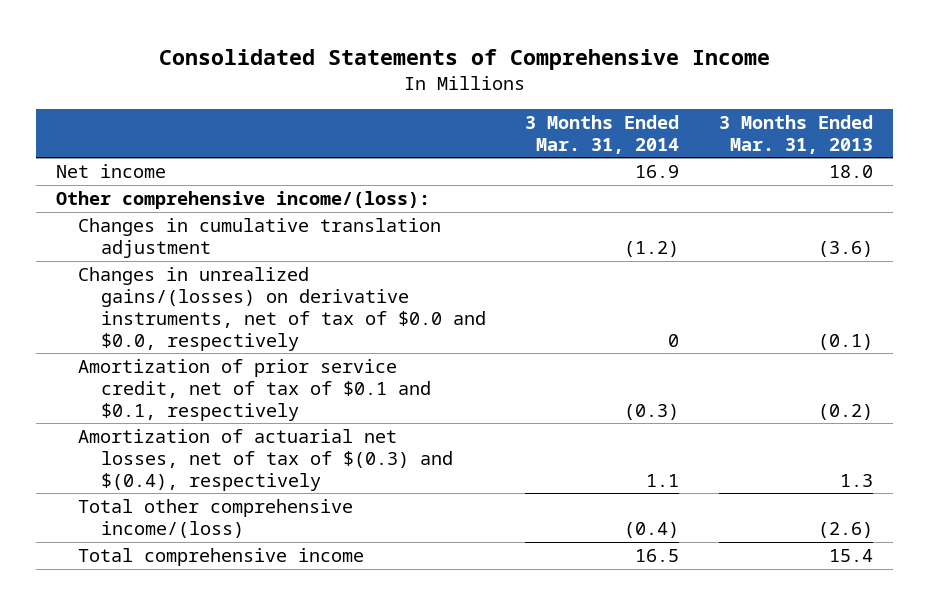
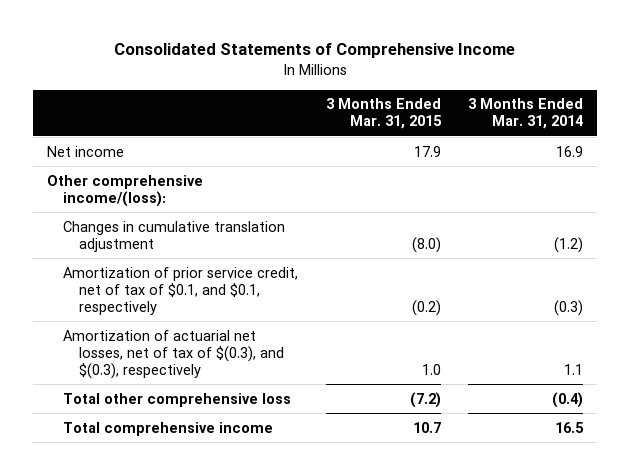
- | 3 Months Ended Mar. 31, 2014 | 3 Months Ended Mar. 31, 2013
+ | 3 Months Ended Mar. 31, 2015 | 3 Months Ended Mar. 31, 2014
- Changes in unrealized gains/(losses) on derivative instruments, net of tax of $0.0 and $0.0, respectively | 0 | (0.1)
- Amortization of prior service credit, net of tax of $0.1 and $0.1, respectively | (0.3) | (0.2)
- Amortization of actuarial net losses, net of tax of $(0.3) and $(0.4), respectively | 1.1 | 1.3
- Total other comprehensive income/(loss) | (0.4) | (2.6)
+ Amortization of prior service credit, net of tax of $0.1, and $0.1, respectively | (0.2) | (0.3)
+ Amortization of actuarial net losses, net of tax of $(0.3), and $(0.3), respectively | 1.0 | 1.1
+ Total other comprehensive loss | (7.2) | (0.4)

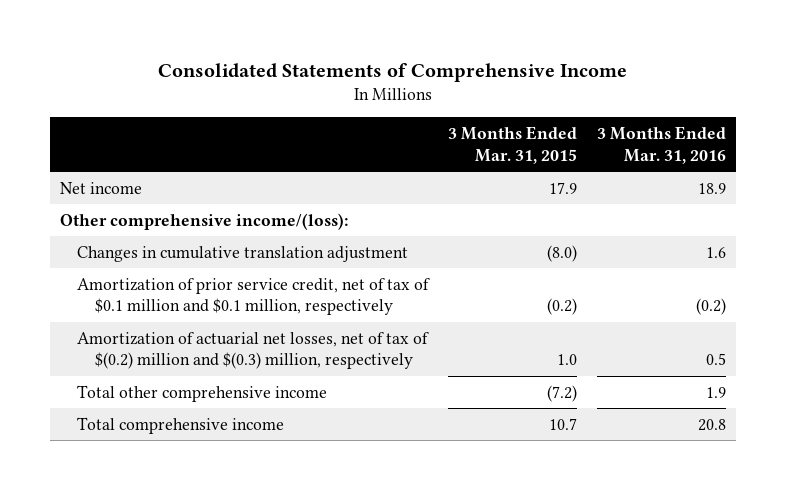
- | 3 Months Ended Mar. 31, 2015 | 3 Months Ended Mar. 31, 2014
+ | 3 Months Ended Mar. 31, 2015 | 3 Months Ended Mar. 31, 2016
- Amortization of prior service credit, net of tax of $0.1, and $0.1, respectively | (0.2) | (0.3)
- Amortization of actuarial net losses, net of tax of $(0.3), and $(0.3), respectively | 1.0 | 1.1
- Total other comprehensive loss | (7.2) | (0.4)
+ Amortization of prior service credit, net of tax of $0.1 million and $0.1 million, respectively | (0.2) | (0.2)
+ Amortization of actuarial net losses, net of tax of $(0.2) million and $(0.3) million, respectively | 1.0 | 0.5
+ Total other comprehensive income | (7.2) | 1.9

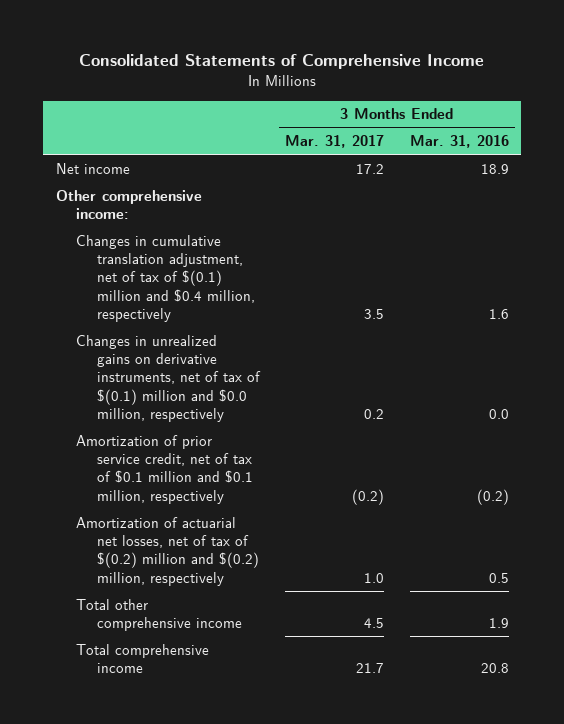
- | 3 Months Ended Mar. 31, 2015 | 3 Months Ended Mar. 31, 2016
+ | 3 Months Ended Mar. 31, 2017 | 3 Months Ended Mar. 31, 2016
- Other comprehensive income/(loss):
- Changes in cumulative translation adjustment | (8.0) | 1.6
+ Other comprehensive income:
+ Changes in cumulative translation adjustment, net of tax of $(0.1) million and $0.4 million, respectively | 3.5 | 1.6
+ Changes in unrealized gains on derivative instruments, net of tax of $(0.1) million and $0.0 million, respectively | 0.2 | 0.0
- Amortization of actuarial net losses, net of tax of $(0.2) million and $(0.3) million, respectively | 1.0 | 0.5
+ Amortization of actuarial net losses, net of tax of $(0.2) million and $(0.2) million, respectively | 1.0 | 0.5

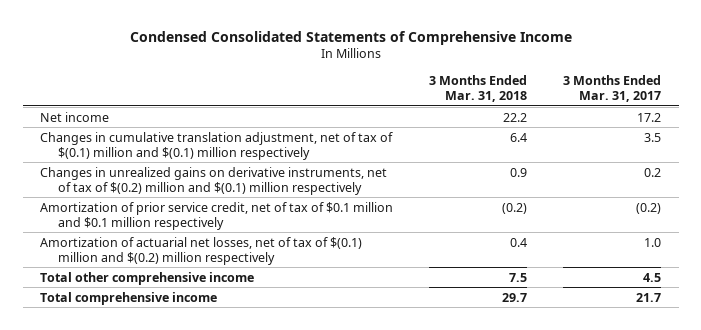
- Consolidated Statements of Comprehensive Income
+ Condensed Consolidated Statements of Comprehensive Income
- | 3 Months Ended Mar. 31, 2017 | 3 Months Ended Mar. 31, 2016
+ | 3 Months Ended Mar. 31, 2018 | 3 Months Ended Mar. 31, 2017
- Other comprehensive income:
- Changes in cumulative translation adjustment, net of tax of $(0.1) million and $0.4 million, respectively | 3.5 | 1.6
- Changes in unrealized gains on derivative instruments, net of tax of $(0.1) million and $0.0 million, respectively | 0.2 | 0.0
- Amortization of prior service credit, net of tax of $0.1 million and $0.1 million, respectively | (0.2) | (0.2)
- Amortization of actuarial net losses, net of tax of $(0.2) million and $(0.2) million, respectively | 1.0 | 0.5
+ Changes in cumulative translation adjustment, net of tax of $(0.1) million and $(0.1) million respectively | 6.4 | 3.5
+ Changes in unrealized gains on derivative instruments, net of tax of $(0.2) million and $(0.1) million respectively | 0.9 | 0.2
+ Amortization of prior service credit, net of tax of $0.1 million and $0.1 million respectively | (0.2) | (0.2)
+ Amortization of actuarial net losses, net of tax of $(0.1) million and $(0.2) million respectively | 0.4 | 1.0

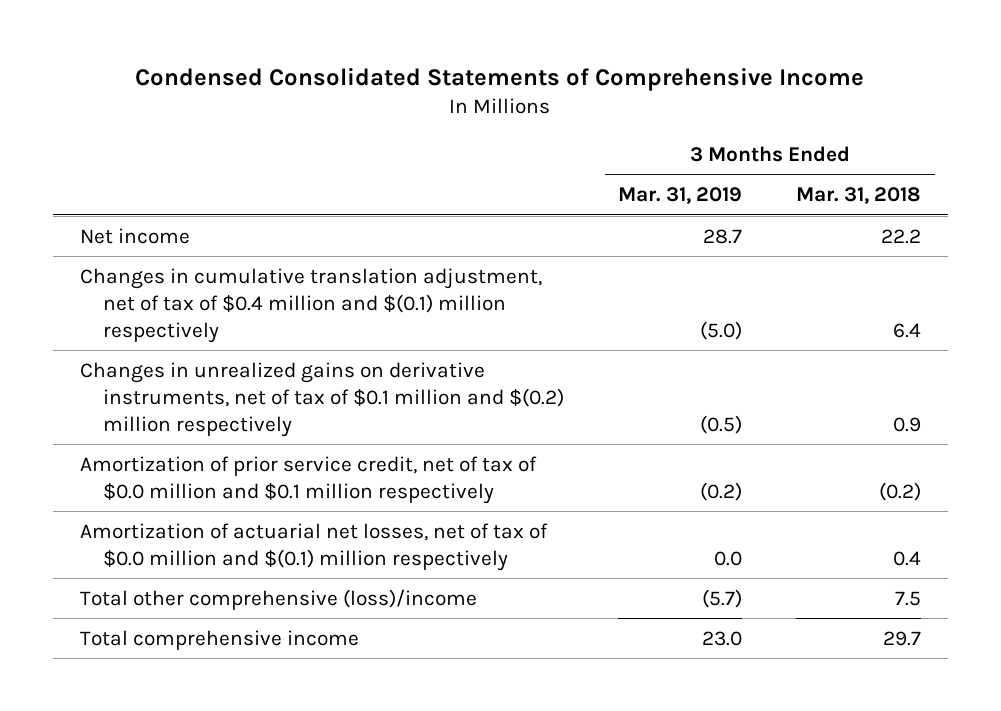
- | 3 Months Ended Mar. 31, 2018 | 3 Months Ended Mar. 31, 2017
+ | 3 Months Ended Mar. 31, 2019 | 3 Months Ended Mar. 31, 2018
- Changes in cumulative translation adjustment, net of tax of $(0.1) million and $(0.1) million respectively | 6.4 | 3.5
- Changes in unrealized gains on derivative instruments, net of tax of $(0.2) million and $(0.1) million respectively | 0.9 | 0.2
- Amortization of prior service credit, net of tax of $0.1 million and $0.1 million respectively | (0.2) | (0.2)
- Amortization of actuarial net losses, net of tax of $(0.1) million and $(0.2) million respectively | 0.4 | 1.0
- Total other comprehensive income | 7.5 | 4.5
+ Changes in cumulative translation adjustment, net of tax of $0.4 million and $(0.1) million respectively | (5.0) | 6.4
+ Changes in unrealized gains on derivative instruments, net of tax of $0.1 million and $(0.2) million respectively | (0.5) | 0.9
+ Amortization of prior service credit, net of tax of $0.0 million and $0.1 million respectively | (0.2) | (0.2)
+ Amortization of actuarial net losses, net of tax of $0.0 million and $(0.1) million respectively | 0.0 | 0.4
+ Total other comprehensive (loss)/income | (5.7) | 7.5

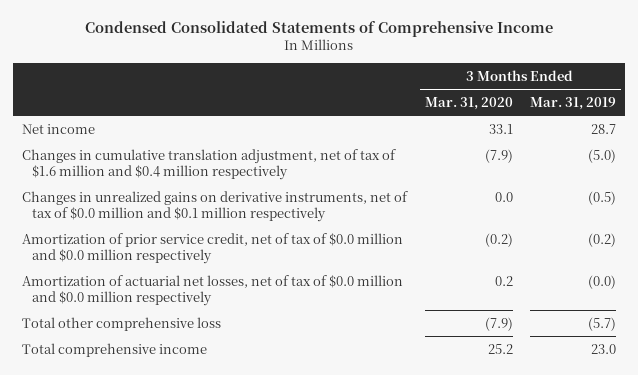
- | 3 Months Ended Mar. 31, 2019 | 3 Months Ended Mar. 31, 2018
+ | 3 Months Ended Mar. 31, 2020 | 3 Months Ended Mar. 31, 2019
- Changes in cumulative translation adjustment, net of tax of $0.4 million and $(0.1) million respectively | (5.0) | 6.4
- Changes in unrealized gains on derivative instruments, net of tax of $0.1 million and $(0.2) million respectively | (0.5) | 0.9
- Amortization of prior service credit, net of tax of $0.0 million and $0.1 million respectively | (0.2) | (0.2)
- Amortization of actuarial net losses, net of tax of $0.0 million and $(0.1) million respectively | 0.0 | 0.4
- Total other comprehensive (loss)/income | (5.7) | 7.5
+ Changes in cumulative translation adjustment, net of tax of $1.6 million and $0.4 million respectively | (7.9) | (5.0)
+ Changes in unrealized gains on derivative instruments, net of tax of $0.0 million and $0.1 million respectively | 0.0 | (0.5)
+ Amortization of prior service credit, net of tax of $0.0 million and $0.0 million respectively | (0.2) | (0.2)
+ Amortization of actuarial net losses, net of tax of $0.0 million and $0.0 million respectively | 0.2 | (0.0)
+ Total other comprehensive loss | (7.9) | (5.7)

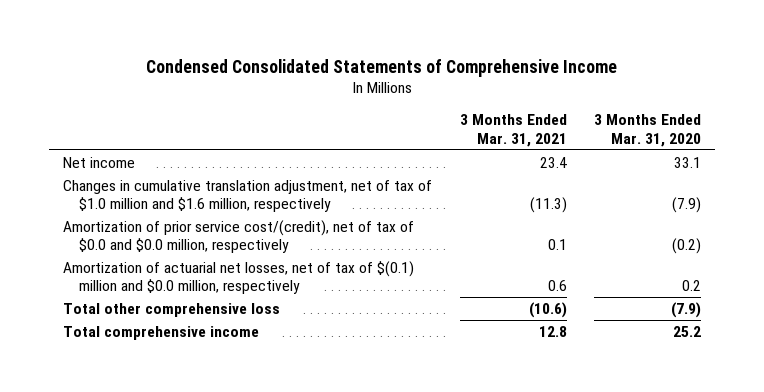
- | 3 Months Ended Mar. 31, 2020 | 3 Months Ended Mar. 31, 2019
+ | 3 Months Ended Mar. 31, 2021 | 3 Months Ended Mar. 31, 2020
- Changes in cumulative translation adjustment, net of tax of $1.6 million and $0.4 million respectively | (7.9) | (5.0)
- Changes in unrealized gains on derivative instruments, net of tax of $0.0 million and $0.1 million respectively | 0.0 | (0.5)
- Amortization of prior service credit, net of tax of $0.0 million and $0.0 million respectively | (0.2) | (0.2)
- Amortization of actuarial net losses, net of tax of $0.0 million and $0.0 million respectively | 0.2 | (0.0)
+ Changes in cumulative translation adjustment, net of tax of $1.0 million and $1.6 million, respectively | (11.3) | (7.9)
+ Amortization of prior service cost/(credit), net of tax of $0.0 and $0.0 million, respectively | 0.1 | (0.2)
+ Amortization of actuarial net losses, net of tax of $(0.1) million and $0.0 million, respectively | 0.6 | 0.2

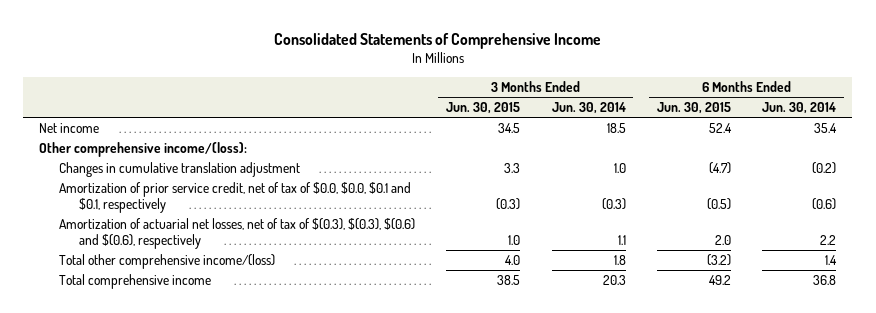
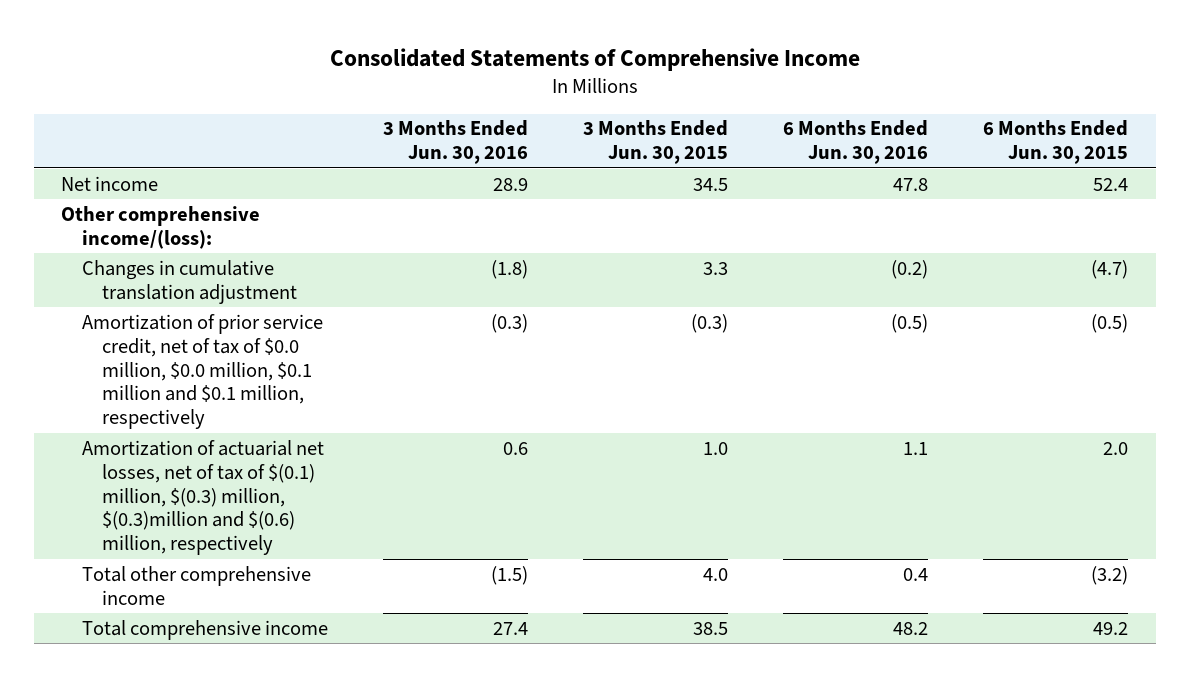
- | 3 Months Ended Jun. 30, 2015 | 3 Months Ended Jun. 30, 2014 | 6 Months Ended Jun. 30, 2015 | 6 Months Ended Jun. 30, 2014
+ | 3 Months Ended Jun. 30, 2016 | 3 Months Ended Jun. 30, 2015 | 6 Months Ended Jun. 30, 2016 | 6 Months Ended Jun. 30, 2015
- Amortization of prior service credit, net of tax of $0.0, $0.0, $0.1 and $0.1, respectively | (0.3) | (0.3) | (0.5) | (0.6)
- Amortization of actuarial net losses, net of tax of $(0.3), $(0.3), $(0.6) and $(0.6), respectively | 1.0 | 1.1 | 2.0 | 2.2
- Total other comprehensive income/(loss) | 4.0 | 1.8 | (3.2) | 1.4
+ Amortization of prior service credit, net of tax of $0.0 million, $0.0 million, $0.1 million and $0.1 million, respectively | (0.3) | (0.3) | (0.5) | (0.5)
+ Amortization of actuarial net losses, net of tax of $(0.1) million, $(0.3) million, $(0.3)million and $(0.6) million, respectively | 0.6 | 1.0 | 1.1 | 2.0
+ Total other comprehensive income | (1.5) | 4.0 | 0.4 | (3.2)

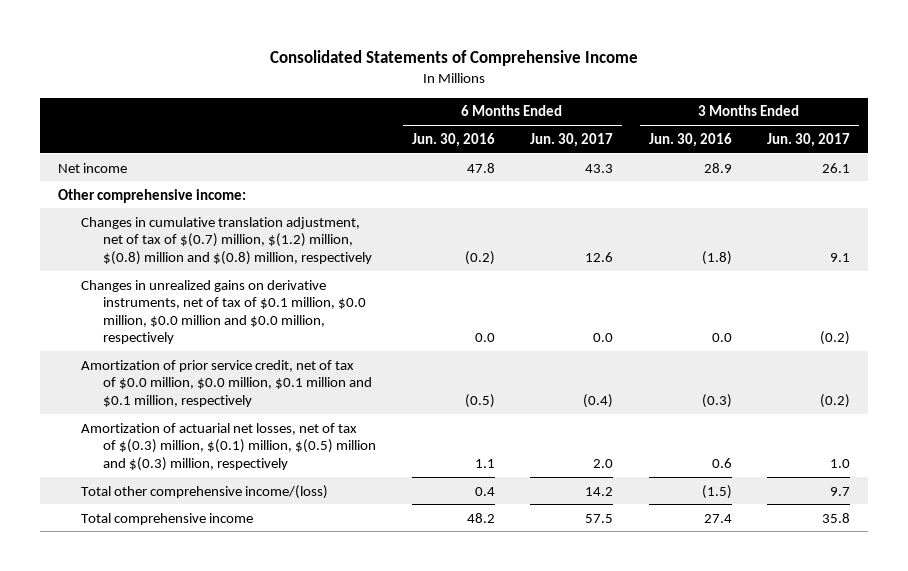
- | 3 Months Ended Jun. 30, 2016 | 3 Months Ended Jun. 30, 2015 | 6 Months Ended Jun. 30, 2016 | 6 Months Ended Jun. 30, 2015
+ | 6 Months Ended Jun. 30, 2016 | 6 Months Ended Jun. 30, 2017 | 3 Months Ended Jun. 30, 2016 | 3 Months Ended Jun. 30, 2017
- Other comprehensive income/(loss):
- Changes in cumulative translation adjustment | (1.8) | 3.3 | (0.2) | (4.7)
+ Other comprehensive income:
+ Changes in cumulative translation adjustment, net of tax of $(0.7) million, $(1.2) million, $(0.8) million and $(0.8) million, respectively | (0.2) | 12.6 | (1.8) | 9.1
+ Changes in unrealized gains on derivative instruments, net of tax of $0.1 million, $0.0 million, $0.0 million and $0.0 million, respectively | 0.0 | 0.0 | 0.0 | (0.2)
- Amortization of actuarial net losses, net of tax of $(0.1) million, $(0.3) million, $(0.3)million and $(0.6) million, respectively | 0.6 | 1.0 | 1.1 | 2.0
- Total other comprehensive income | (1.5) | 4.0 | 0.4 | (3.2)
+ Amortization of actuarial net losses, net of tax of $(0.3) million, $(0.1) million, $(0.5) million and $(0.3) million, respectively | 1.1 | 2.0 | 0.6 | 1.0
+ Total other comprehensive income/(loss) | 0.4 | 14.2 | (1.5) | 9.7

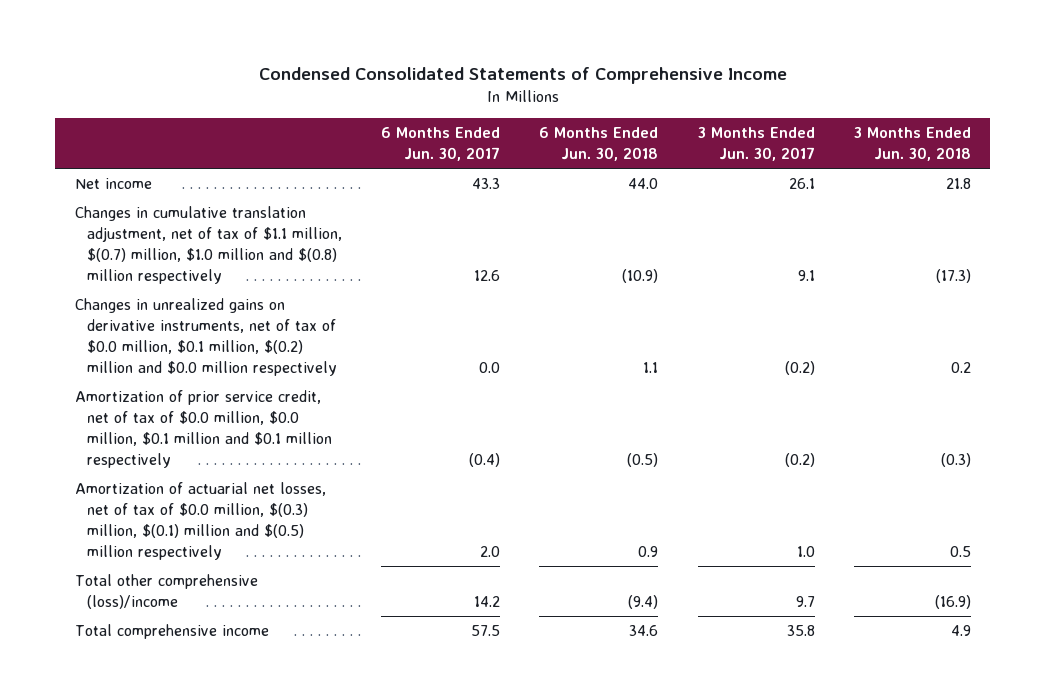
- Consolidated Statements of Comprehensive Income
+ Condensed Consolidated Statements of Comprehensive Income
- | 6 Months Ended Jun. 30, 2016 | 6 Months Ended Jun. 30, 2017 | 3 Months Ended Jun. 30, 2016 | 3 Months Ended Jun. 30, 2017
+ | 6 Months Ended Jun. 30, 2017 | 6 Months Ended Jun. 30, 2018 | 3 Months Ended Jun. 30, 2017 | 3 Months Ended Jun. 30, 2018
- Other comprehensive income:
- Changes in cumulative translation adjustment, net of tax of $(0.7) million, $(1.2) million, $(0.8) million and $(0.8) million, respectively | (0.2) | 12.6 | (1.8) | 9.1
- Changes in unrealized gains on derivative instruments, net of tax of $0.1 million, $0.0 million, $0.0 million and $0.0 million, respectively | 0.0 | 0.0 | 0.0 | (0.2)
- Amortization of prior service credit, net of tax of $0.0 million, $0.0 million, $0.1 million and $0.1 million, respectively | (0.5) | (0.4) | (0.3) | (0.2)
- Amortization of actuarial net losses, net of tax of $(0.3) million, $(0.1) million, $(0.5) million and $(0.3) million, respectively | 1.1 | 2.0 | 0.6 | 1.0
- Total other comprehensive income/(loss) | 0.4 | 14.2 | (1.5) | 9.7
+ Changes in cumulative translation adjustment, net of tax of $1.1 million, $(0.7) million, $1.0 million and $(0.8) million respectively | 12.6 | (10.9) | 9.1 | (17.3)
+ Changes in unrealized gains on derivative instruments, net of tax of $0.0 million, $0.1 million, $(0.2) million and $0.0 million respectively | 0.0 | 1.1 | (0.2) | 0.2
+ Amortization of prior service credit, net of tax of $0.0 million, $0.0 million, $0.1 million and $0.1 million respectively | (0.4) | (0.5) | (0.2) | (0.3)
+ Amortization of actuarial net losses, net of tax of $0.0 million, $(0.3) million, $(0.1) million and $(0.5) million respectively | 2.0 | 0.9 | 1.0 | 0.5
+ Total other comprehensive (loss)/income | 14.2 | (9.4) | 9.7 | (16.9)

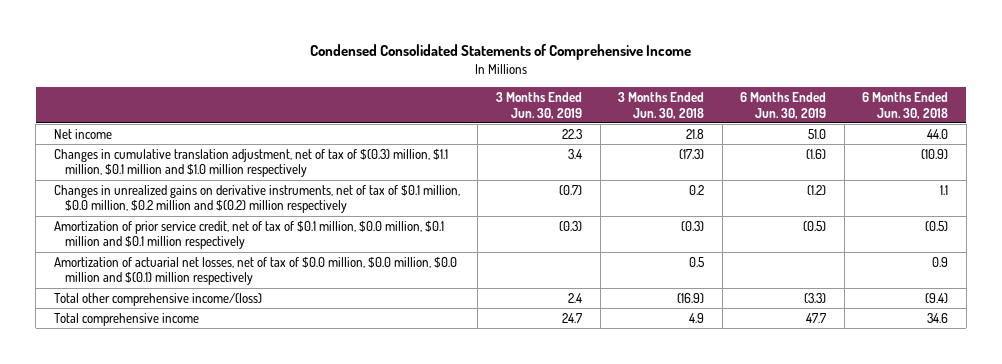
- | 6 Months Ended Jun. 30, 2017 | 6 Months Ended Jun. 30, 2018 | 3 Months Ended Jun. 30, 2017 | 3 Months Ended Jun. 30, 2018
+ | 3 Months Ended Jun. 30, 2019 | 3 Months Ended Jun. 30, 2018 | 6 Months Ended Jun. 30, 2019 | 6 Months Ended Jun. 30, 2018
- Changes in cumulative translation adjustment, net of tax of $1.1 million, $(0.7) million, $1.0 million and $(0.8) million respectively | 12.6 | (10.9) | 9.1 | (17.3)
- Changes in unrealized gains on derivative instruments, net of tax of $0.0 million, $0.1 million, $(0.2) million and $0.0 million respectively | 0.0 | 1.1 | (0.2) | 0.2
- Amortization of prior service credit, net of tax of $0.0 million, $0.0 million, $0.1 million and $0.1 million respectively | (0.4) | (0.5) | (0.2) | (0.3)
- Amortization of actuarial net losses, net of tax of $0.0 million, $(0.3) million, $(0.1) million and $(0.5) million respectively | 2.0 | 0.9 | 1.0 | 0.5
- Total other comprehensive (loss)/income | 14.2 | (9.4) | 9.7 | (16.9)
+ Changes in cumulative translation adjustment, net of tax of $(0.3) million, $1.1 million, $0.1 million and $1.0 million respectively | 3.4 | (17.3) | (1.6) | (10.9)
+ Changes in unrealized gains on derivative instruments, net of tax of $0.1 million, $0.0 million, $0.2 million and $(0.2) million respectively | (0.7) | 0.2 | (1.2) | 1.1
+ Amortization of prior service credit, net of tax of $0.1 million, $0.0 million, $0.1 million and $0.1 million respectively | (0.3) | (0.3) | (0.5) | (0.5)
+ Amortization of actuarial net losses, net of tax of $0.0 million, $0.0 million, $0.0 million and $(0.1) million respectively | | 0.5 | | 0.9
+ Total other comprehensive income/(loss) | 2.4 | (16.9) | (3.3) | (9.4)

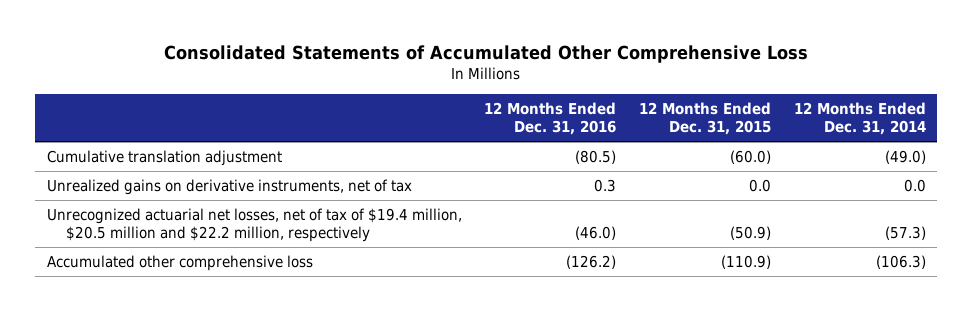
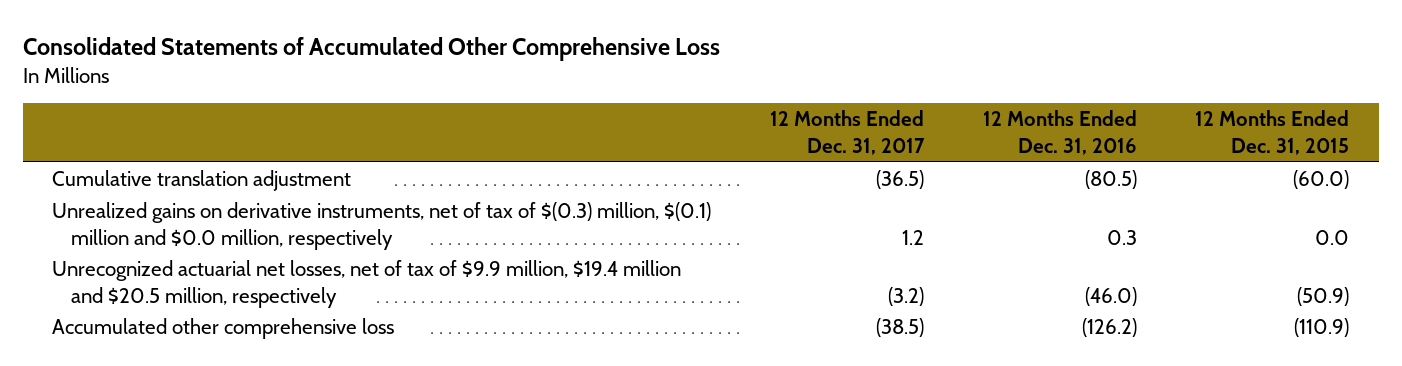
- | 12 Months Ended Dec. 31, 2016 | 12 Months Ended Dec. 31, 2015 | 12 Months Ended Dec. 31, 2014
+ | 12 Months Ended Dec. 31, 2017 | 12 Months Ended Dec. 31, 2016 | 12 Months Ended Dec. 31, 2015
- Unrealized gains on derivative instruments, net of tax | 0.3 | 0.0 | 0.0
- Unrecognized actuarial net losses, net of tax of $19.4 million, $20.5 million and $22.2 million, respectively | (46.0) | (50.9) | (57.3)
+ Unrealized gains on derivative instruments, net of tax of $(0.3) million, $(0.1) million and $0.0 million, respectively | 1.2 | 0.3 | 0.0
+ Unrecognized actuarial net losses, net of tax of $9.9 million, $19.4 million and $20.5 million, respectively | (3.2) | (46.0) | (50.9)

